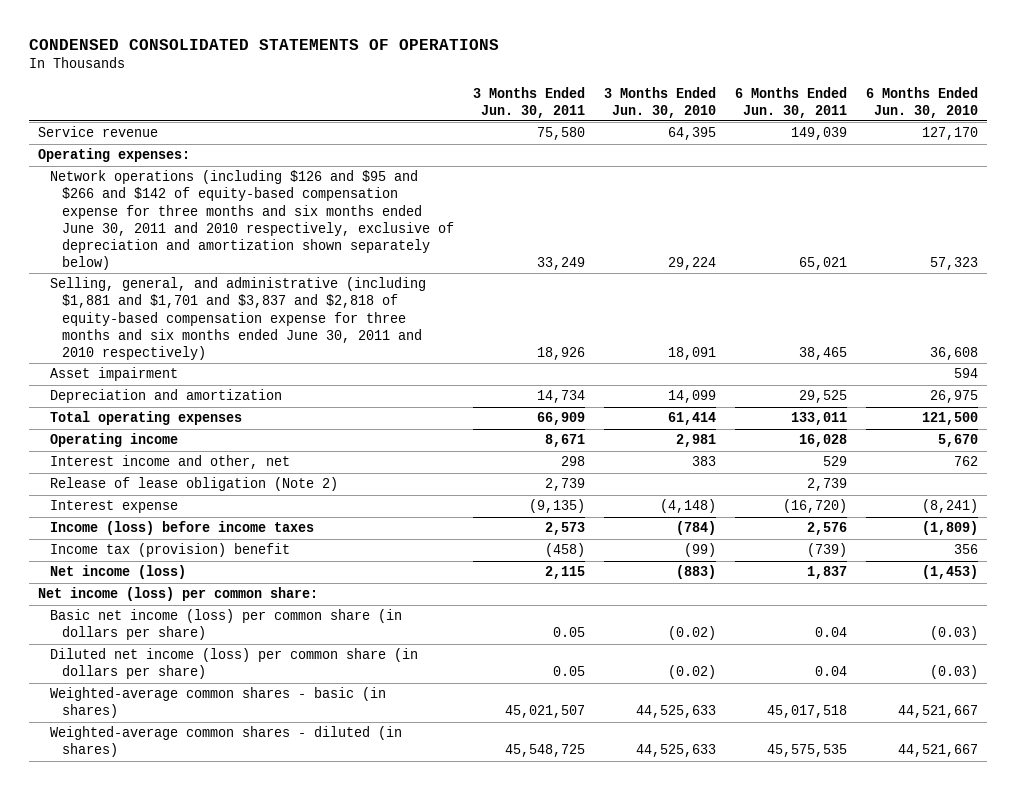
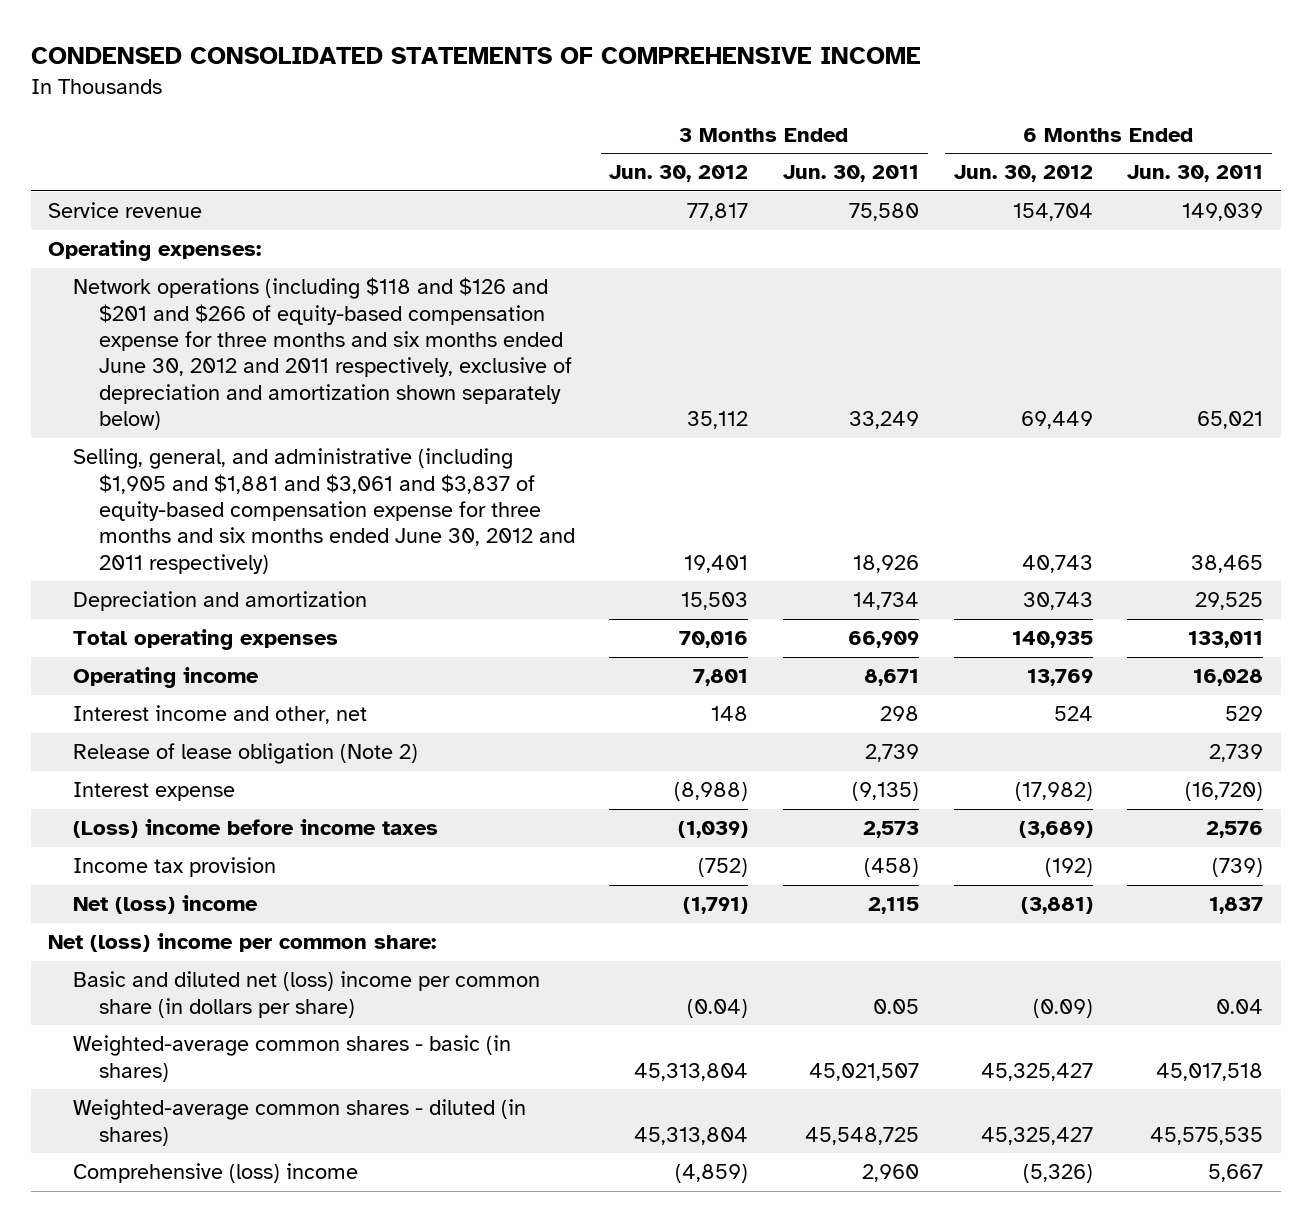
- CONDENSED CONSOLIDATED STATEMENTS OF OPERATIONS
+ CONDENSED CONSOLIDATED STATEMENTS OF COMPREHENSIVE INCOME
- | 3 Months Ended Jun. 30, 2011 | 3 Months Ended Jun. 30, 2010 | 6 Months Ended Jun. 30, 2011 | 6 Months Ended Jun. 30, 2010
+ | 3 Months Ended Jun. 30, 2012 | 3 Months Ended Jun. 30, 2011 | 6 Months Ended Jun. 30, 2012 | 6 Months Ended Jun. 30, 2011
- Network operations (including $126 and $95 and $266 and $142 of equity-based compensation expense for three months and six months ended June 30, 2011 and 2010 respectively, exclusive of depreciation and amortization shown separately below) | 33,249 | 29,224 | 65,021 | 57,323
- Selling, general, and administrative (including $1,881 and $1,701 and $3,837 and $2,818 of equity-based compensation expense for three months and six months ended June 30, 2011 and 2010 respectively) | 18,926 | 18,091 | 38,465 | 36,608
- Asset impairment | | | | 594
+ Network operations (including $118 and $126 and $201 and $266 of equity-based compensation expense for three months and six months ended June 30, 2012 and 2011 respectively, exclusive of depreciation and amortization shown separately below) | 35,112 | 33,249 | 69,449 | 65,021
+ Selling, general, and administrative (including $1,905 and $1,881 and $3,061 and $3,837 of equity-based compensation expense for three months and six months ended June 30, 2012 and 2011 respectively) | 19,401 | 18,926 | 40,743 | 38,465
- Income (loss) before income taxes | 2,573 | (784) | 2,576 | (1,809)
- Income tax (provision) benefit | (458) | (99) | (739) | 356
- Net income (loss) | 2,115 | (883) | 1,837 | (1,453)
- Net income (loss) per common share:
- Basic net income (loss) per common share (in dollars per share) | 0.05 | (0.02) | 0.04 | (0.03)
- Diluted net income (loss) per common share (in dollars per share) | 0.05 | (0.02) | 0.04 | (0.03)
+ (Loss) income before income taxes | (1,039) | 2,573 | (3,689) | 2,576
+ Income tax provision | (752) | (458) | (192) | (739)
+ Net (loss) income | (1,791) | 2,115 | (3,881) | 1,837
+ Net (loss) income per common share:
+ Basic and diluted net (loss) income per common share (in dollars per share) | (0.04) | 0.05 | (0.09) | 0.04
+ Comprehensive (loss) income | (4,859) | 2,960 | (5,326) | 5,667

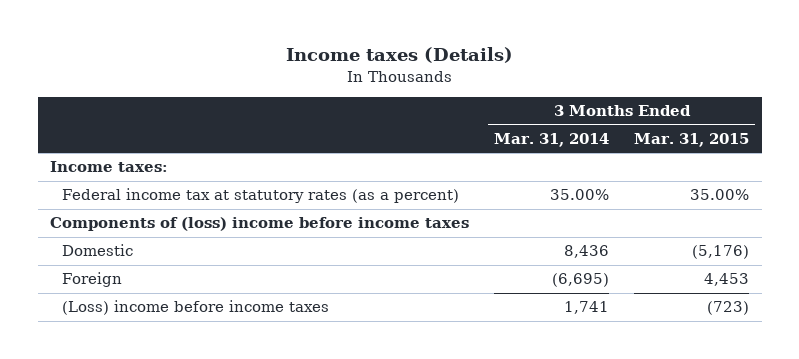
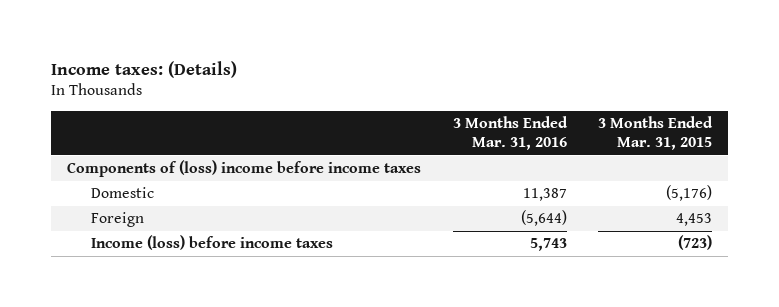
- Income taxes (Details)
+ Income taxes: (Details)
- | 3 Months Ended Mar. 31, 2014 | 3 Months Ended Mar. 31, 2015
+ | 3 Months Ended Mar. 31, 2016 | 3 Months Ended Mar. 31, 2015
- Income taxes:
- Federal income tax at statutory rates (as a percent) | 35.00% | 35.00%
- (Loss) income before income taxes | 1,741 | (723)
+ Income (loss) before income taxes | 5,743 | (723)

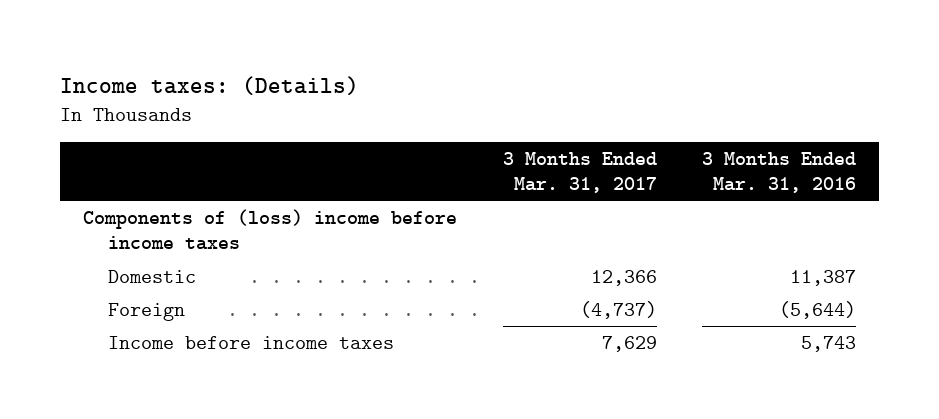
- | 3 Months Ended Mar. 31, 2016 | 3 Months Ended Mar. 31, 2015
+ | 3 Months Ended Mar. 31, 2017 | 3 Months Ended Mar. 31, 2016
- Income (loss) before income taxes | 5,743 | (723)
+ Income before income taxes | 7,629 | 5,743

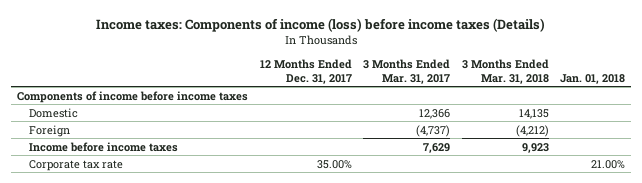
- Income taxes: (Details)
+ Income taxes: Components of income (loss) before income taxes (Details)
- | 3 Months Ended Mar. 31, 2017 | 3 Months Ended Mar. 31, 2016
+ | 12 Months Ended Dec. 31, 2017 | 3 Months Ended Mar. 31, 2017 | 3 Months Ended Mar. 31, 2018 | Jan. 01, 2018
- Components of (loss) income before income taxes
+ Components of income before income taxes
+ Corporate tax rate | 35.00% | | | 21.00%

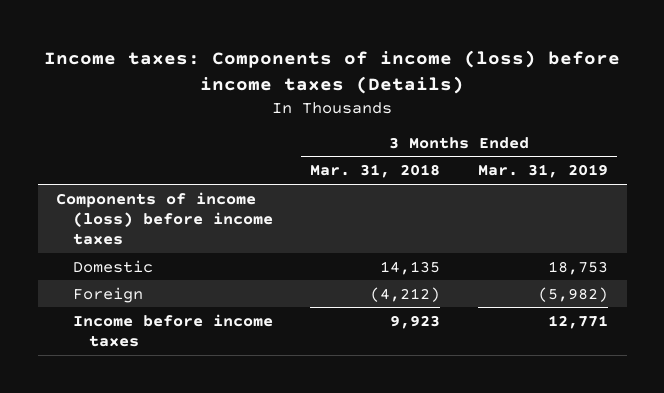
- | 12 Months Ended Dec. 31, 2017 | 3 Months Ended Mar. 31, 2017 | 3 Months Ended Mar. 31, 2018 | Jan. 01, 2018
+ | 3 Months Ended Mar. 31, 2018 | 3 Months Ended Mar. 31, 2019
- Components of income before income taxes
+ Components of income (loss) before income taxes
- Corporate tax rate | 35.00% | | | 21.00%

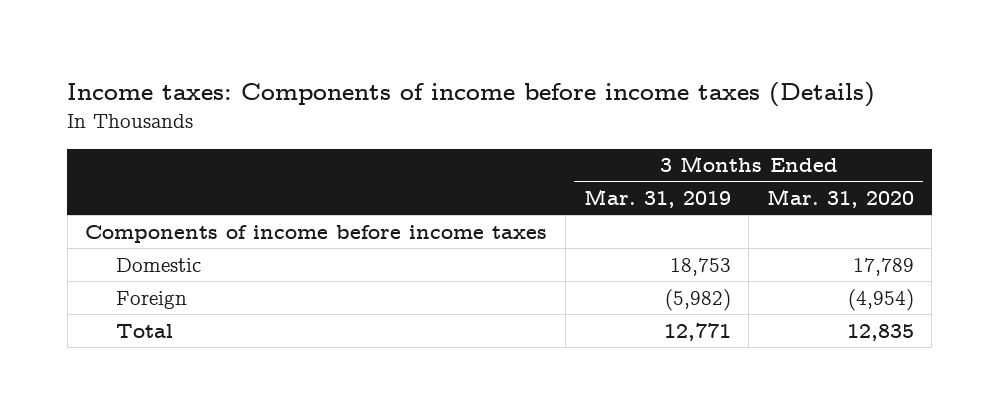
- Income taxes: Components of income (loss) before income taxes (Details)
+ Income taxes: Components of income before income taxes (Details)
- | 3 Months Ended Mar. 31, 2018 | 3 Months Ended Mar. 31, 2019
+ | 3 Months Ended Mar. 31, 2019 | 3 Months Ended Mar. 31, 2020
- Components of income (loss) before income taxes
+ Components of income before income taxes
- Income before income taxes | 9,923 | 12,771
+ Total | 12,771 | 12,835

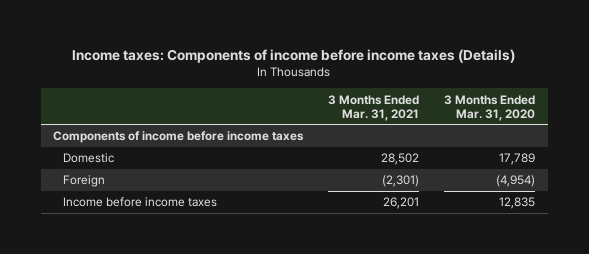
- | 3 Months Ended Mar. 31, 2019 | 3 Months Ended Mar. 31, 2020
+ | 3 Months Ended Mar. 31, 2021 | 3 Months Ended Mar. 31, 2020
- Total | 12,771 | 12,835
+ Income before income taxes | 26,201 | 12,835

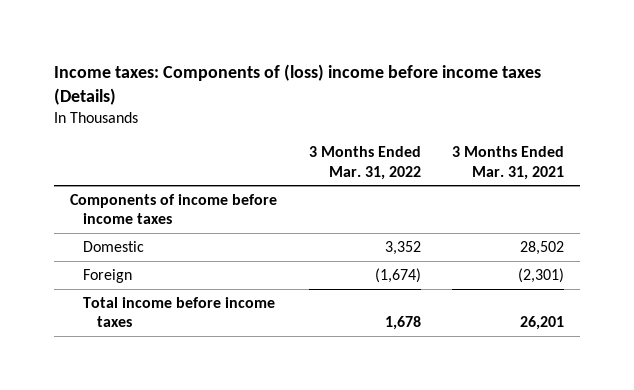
- Income taxes: Components of income before income taxes (Details)
+ Income taxes: Components of (loss) income before income taxes (Details)
- | 3 Months Ended Mar. 31, 2021 | 3 Months Ended Mar. 31, 2020
+ | 3 Months Ended Mar. 31, 2022 | 3 Months Ended Mar. 31, 2021
- Income before income taxes | 26,201 | 12,835
+ Total income before income taxes | 1,678 | 26,201

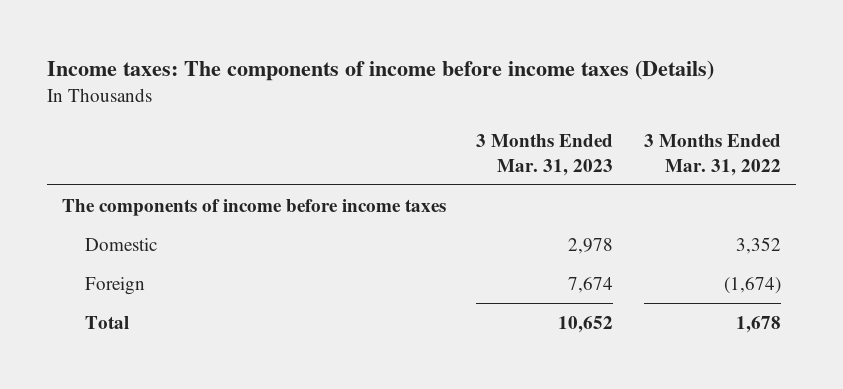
- Income taxes: Components of (loss) income before income taxes (Details)
+ Income taxes: The components of income before income taxes (Details)
- | 3 Months Ended Mar. 31, 2022 | 3 Months Ended Mar. 31, 2021
+ | 3 Months Ended Mar. 31, 2023 | 3 Months Ended Mar. 31, 2022
- Components of income before income taxes
+ The components of income before income taxes
- Total income before income taxes | 1,678 | 26,201
+ Total | 10,652 | 1,678

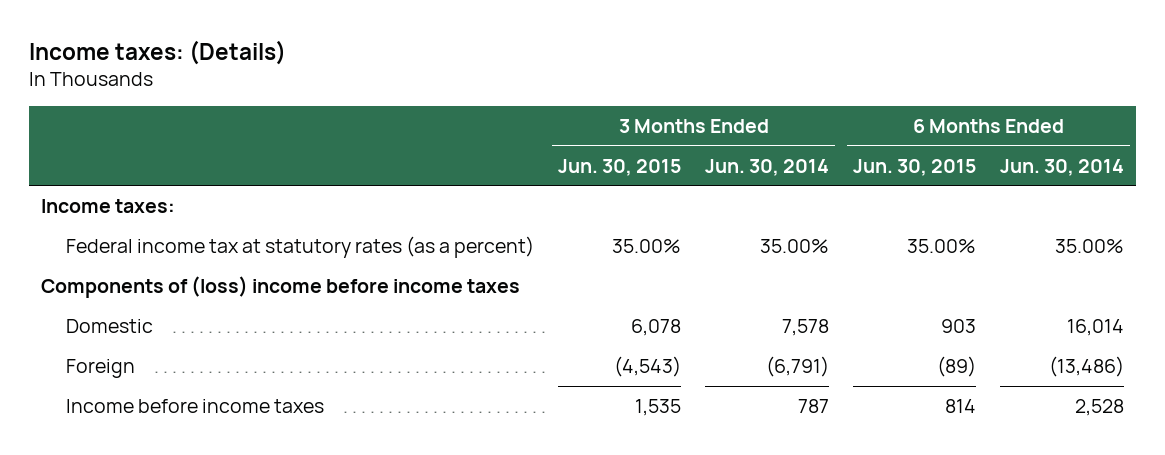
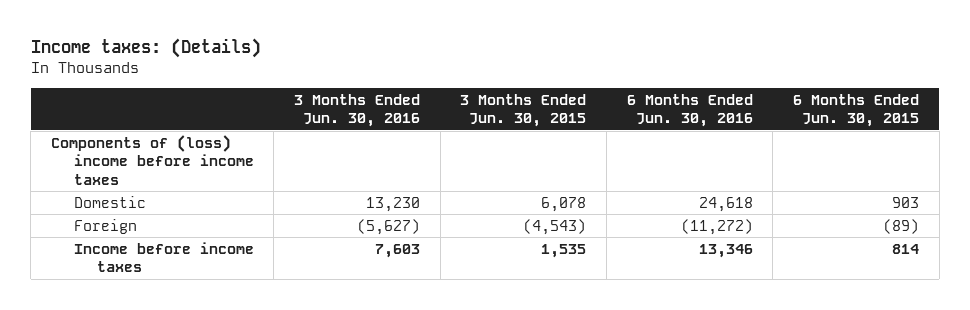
- | 3 Months Ended Jun. 30, 2015 | 3 Months Ended Jun. 30, 2014 | 6 Months Ended Jun. 30, 2015 | 6 Months Ended Jun. 30, 2014
+ | 3 Months Ended Jun. 30, 2016 | 3 Months Ended Jun. 30, 2015 | 6 Months Ended Jun. 30, 2016 | 6 Months Ended Jun. 30, 2015
- Income taxes:
- Federal income tax at statutory rates (as a percent) | 35.00% | 35.00% | 35.00% | 35.00%

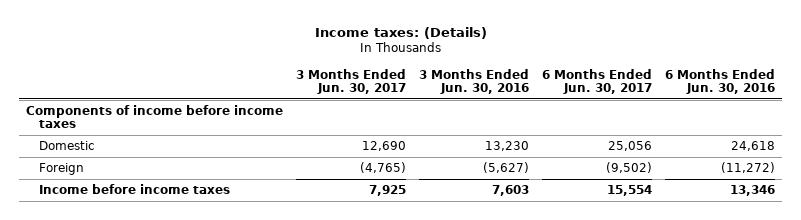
- | 3 Months Ended Jun. 30, 2016 | 3 Months Ended Jun. 30, 2015 | 6 Months Ended Jun. 30, 2016 | 6 Months Ended Jun. 30, 2015
+ | 3 Months Ended Jun. 30, 2017 | 3 Months Ended Jun. 30, 2016 | 6 Months Ended Jun. 30, 2017 | 6 Months Ended Jun. 30, 2016
- Components of (loss) income before income taxes
+ Components of income before income taxes

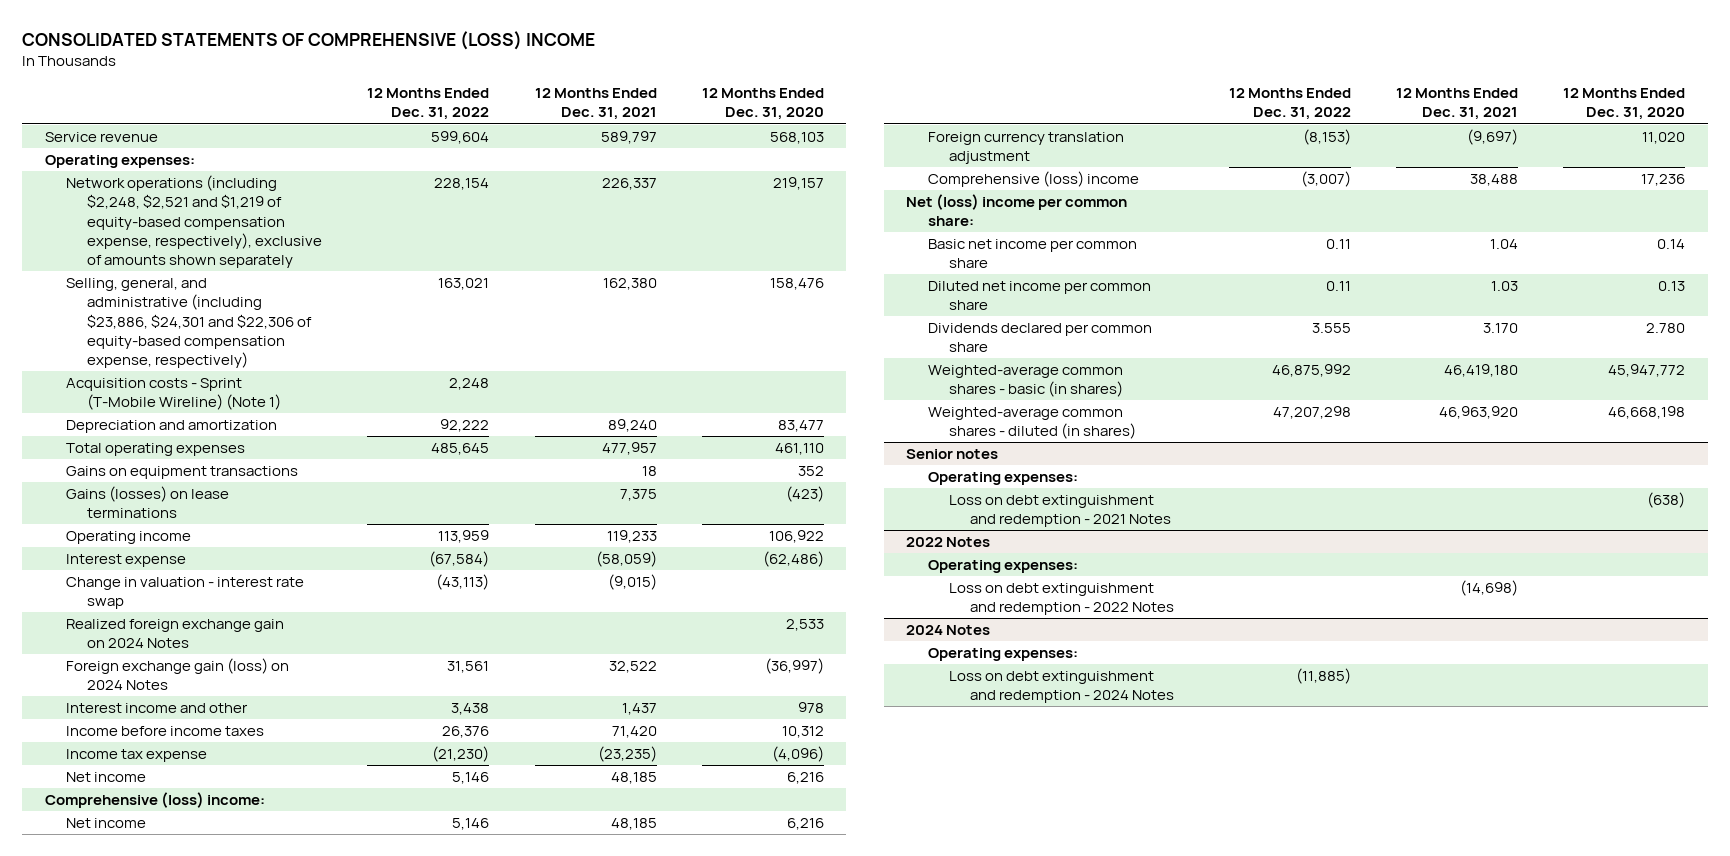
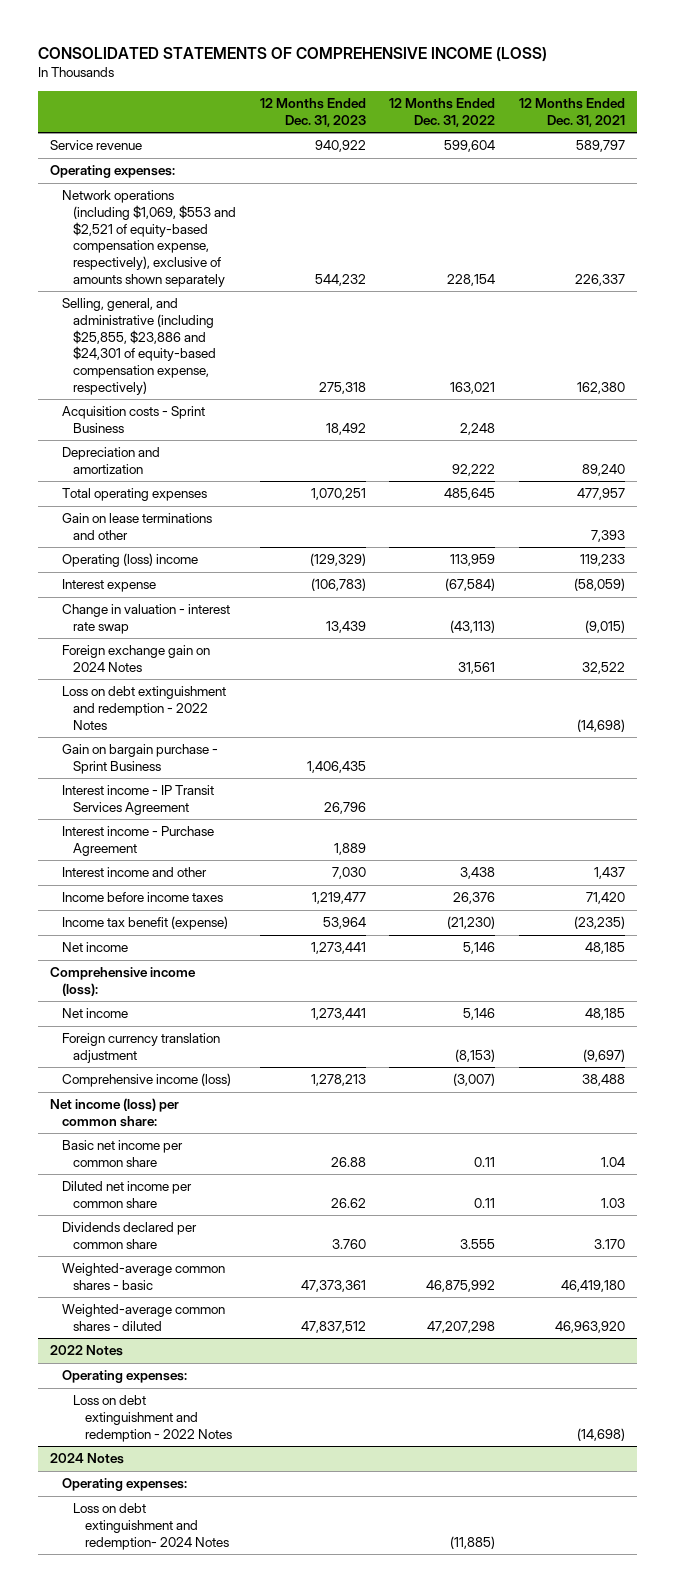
- CONSOLIDATED STATEMENTS OF COMPREHENSIVE (LOSS) INCOME
+ CONSOLIDATED STATEMENTS OF COMPREHENSIVE INCOME (LOSS)
- | 12 Months Ended Dec. 31, 2022 | 12 Months Ended Dec. 31, 2021 | 12 Months Ended Dec. 31, 2020
+ | 12 Months Ended Dec. 31, 2023 | 12 Months Ended Dec. 31, 2022 | 12 Months Ended Dec. 31, 2021
- Network operations (including $2,248, $2,521 and $1,219 of equity-based compensation expense, respectively), exclusive of amounts shown separately | 228,154 | 226,337 | 219,157
- Selling, general, and administrative (including $23,886, $24,301 and $22,306 of equity-based compensation expense, respectively) | 163,021 | 162,380 | 158,476
- Acquisition costs - Sprint (T-Mobile Wireline) (Note 1) | 2,248 | |
+ Network operations (including $1,069, $553 and $2,521 of equity-based compensation expense, respectively), exclusive of amounts shown separately | 544,232 | 228,154 | 226,337
+ Selling, general, and administrative (including $25,855, $23,886 and $24,301 of equity-based compensation expense, respectively) | 275,318 | 163,021 | 162,380
+ Acquisition costs - Sprint Business | 18,492 | 2,248 |
- Gains on equipment transactions | | 18 | 352
- Gains (losses) on lease terminations | | 7,375 | (423)
- Operating income | 113,959 | 119,233 | 106,922
+ Gain on lease terminations and other | | | 7,393
+ Operating (loss) income | (129,329) | 113,959 | 119,233
- Realized foreign exchange gain on 2024 Notes | | | 2,533
- Foreign exchange gain (loss) on 2024 Notes | 31,561 | 32,522 | (36,997)
+ Foreign exchange gain on 2024 Notes | | 31,561 | 32,522
+ Loss on debt extinguishment and redemption - 2022 Notes | | | (14,698)
+ Gain on bargain purchase - Sprint Business | 1,406,435 | |
+ Interest income - IP Transit Services Agreement | 26,796 | |
+ Interest income - Purchase Agreement | 1,889 | |
- Income tax expense | (21,230) | (23,235) | (4,096)
+ Income tax benefit (expense) | 53,964 | (21,230) | (23,235)
- Comprehensive (loss) income:
+ Comprehensive income (loss):
- Comprehensive (loss) income | (3,007) | 38,488 | 17,236
- Net (loss) income per common share:
+ Comprehensive income (loss) | 1,278,213 | (3,007) | 38,488
+ Net income (loss) per common share:
- Weighted-average common shares - basic (in shares) | 46,875,992 | 46,419,180 | 45,947,772
- Weighted-average common shares - diluted (in shares) | 47,207,298 | 46,963,920 | 46,668,198
- Senior notes
- Operating expenses:
- Loss on debt extinguishment and redemption - 2021 Notes | | | (638)
+ Weighted-average common shares - basic | 47,373,361 | 46,875,992 | 46,419,180
+ Weighted-average common shares - diluted | 47,837,512 | 47,207,298 | 46,963,920
@ 2024 Notes
- Loss on debt extinguishment and redemption - 2024 Notes | (11,885) | |
+ Loss on debt extinguishment and redemption- 2024 Notes | | (11,885) |

